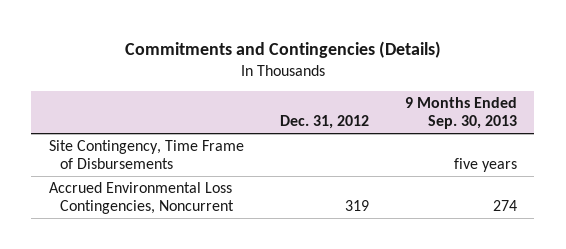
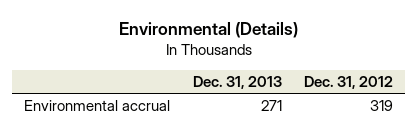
- Commitments and Contingencies (Details)
+ Environmental (Details)
- | Dec. 31, 2012 | 9 Months Ended Sep. 30, 2013
+ | Dec. 31, 2013 | Dec. 31, 2012
- Site Contingency, Time Frame of Disbursements | | five years
- Accrued Environmental Loss Contingencies, Noncurrent | 319 | 274
+ Environmental accrual | 271 | 319

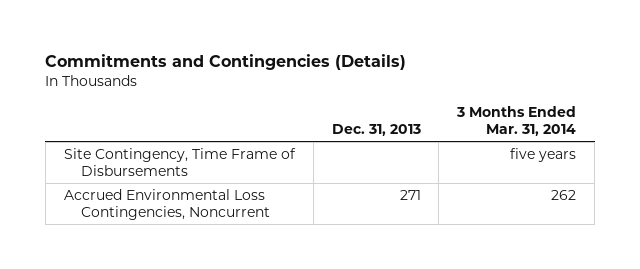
- Environmental (Details)
+ Commitments and Contingencies (Details)
- | Dec. 31, 2013 | Dec. 31, 2012
+ | Dec. 31, 2013 | 3 Months Ended Mar. 31, 2014
- Environmental accrual | 271 | 319
+ Site Contingency, Time Frame of Disbursements | | five years
+ Accrued Environmental Loss Contingencies, Noncurrent | 271 | 262

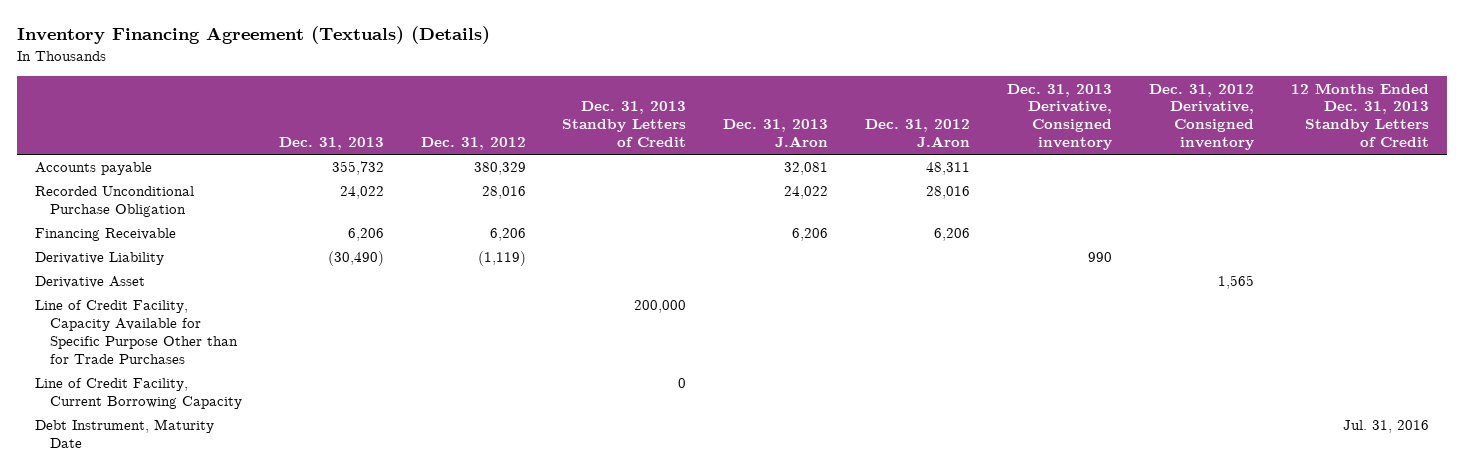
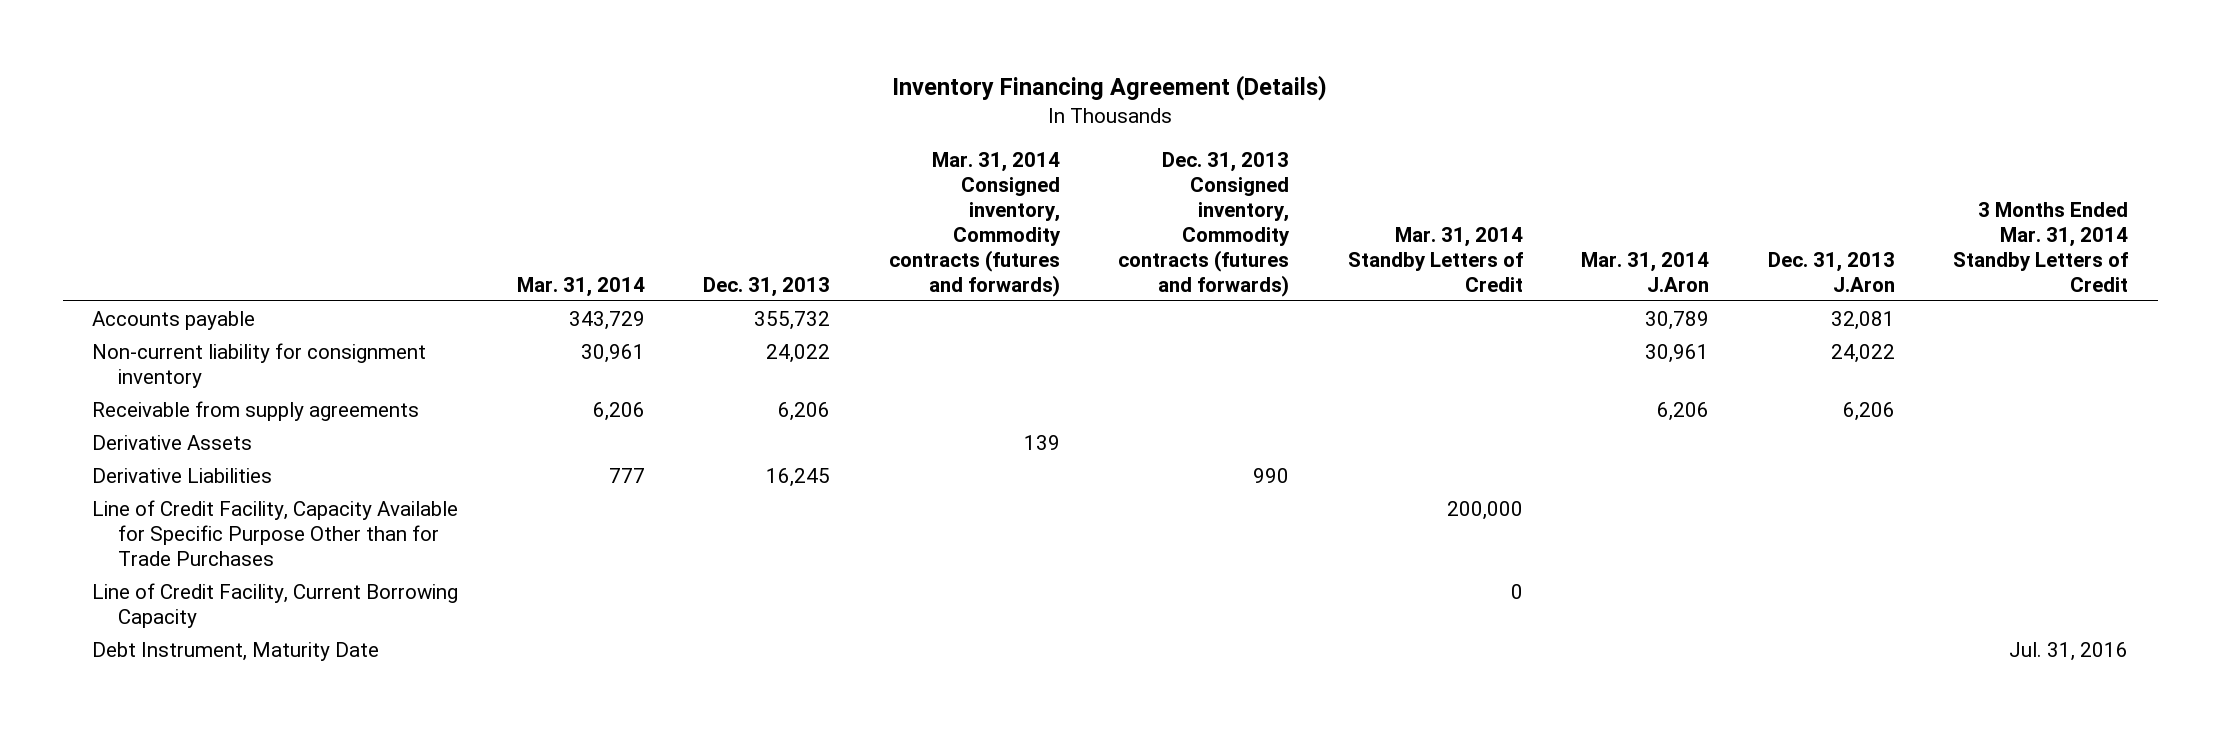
- Inventory Financing Agreement (Textuals) (Details)
+ Inventory Financing Agreement (Details)
- | Dec. 31, 2013 | Dec. 31, 2012 | Dec. 31, 2013 Standby Letters of Credit | Dec. 31, 2013 J.Aron | Dec. 31, 2012 J.Aron | Dec. 31, 2013 Derivative, Consigned inventory | Dec. 31, 2012 Derivative, Consigned inventory | 12 Months Ended Dec. 31, 2013 Standby Letters of Credit
+ | Mar. 31, 2014 | Dec. 31, 2013 | Mar. 31, 2014 Consigned inventory, Commodity contracts (futures and forwards) | Dec. 31, 2013 Consigned inventory, Commodity contracts (futures and forwards) | Mar. 31, 2014 Standby Letters of Credit | Mar. 31, 2014 J.Aron | Dec. 31, 2013 J.Aron | 3 Months Ended Mar. 31, 2014 Standby Letters of Credit
- Recorded Unconditional Purchase Obligation | 24,022 | 28,016 | | 24,022 | 28,016 | | |
- Financing Receivable | 6,206 | 6,206 | | 6,206 | 6,206 | | |
- Derivative Liability | (30,490) | (1,119) | | | | 990 | |
- Derivative Asset | | | | | | | 1,565 |
+ Non-current liability for consignment inventory | 30,961 | 24,022 | | | | 30,961 | 24,022 |
+ Receivable from supply agreements | 6,206 | 6,206 | | | | 6,206 | 6,206 |
+ Derivative Assets | | | 139 | | | | |
+ Derivative Liabilities | 777 | 16,245 | | 990 | | | |

